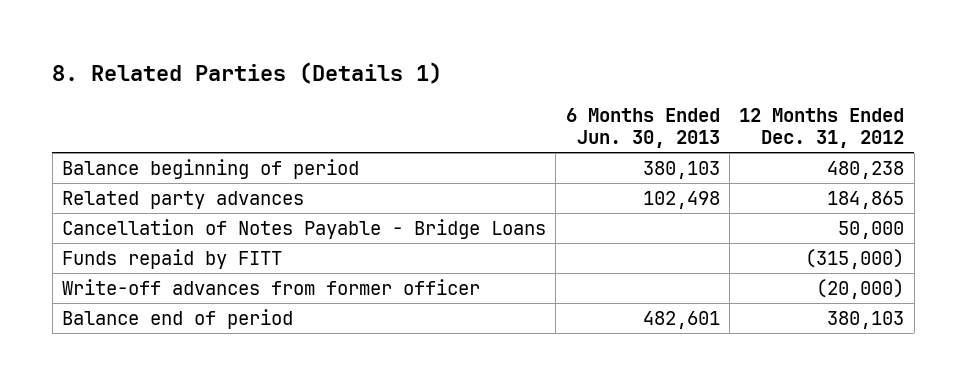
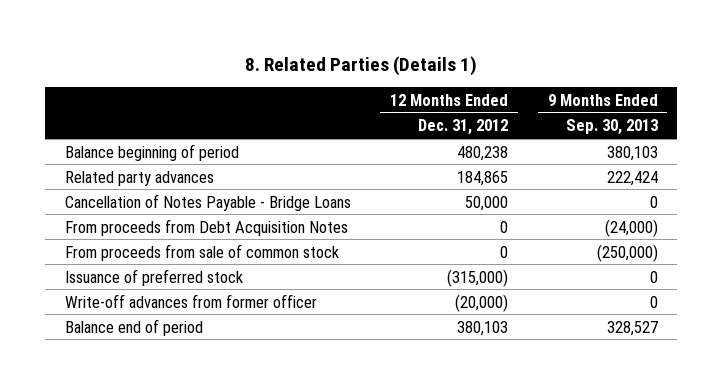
- | 6 Months Ended Jun. 30, 2013 | 12 Months Ended Dec. 31, 2012
+ | 12 Months Ended Dec. 31, 2012 | 9 Months Ended Sep. 30, 2013
- Funds repaid by FITT | | (315,000)
+ From proceeds from Debt Acquisition Notes | 0 | (24,000)
+ From proceeds from sale of common stock | 0 | (250,000)
+ Issuance of preferred stock | (315,000) | 0

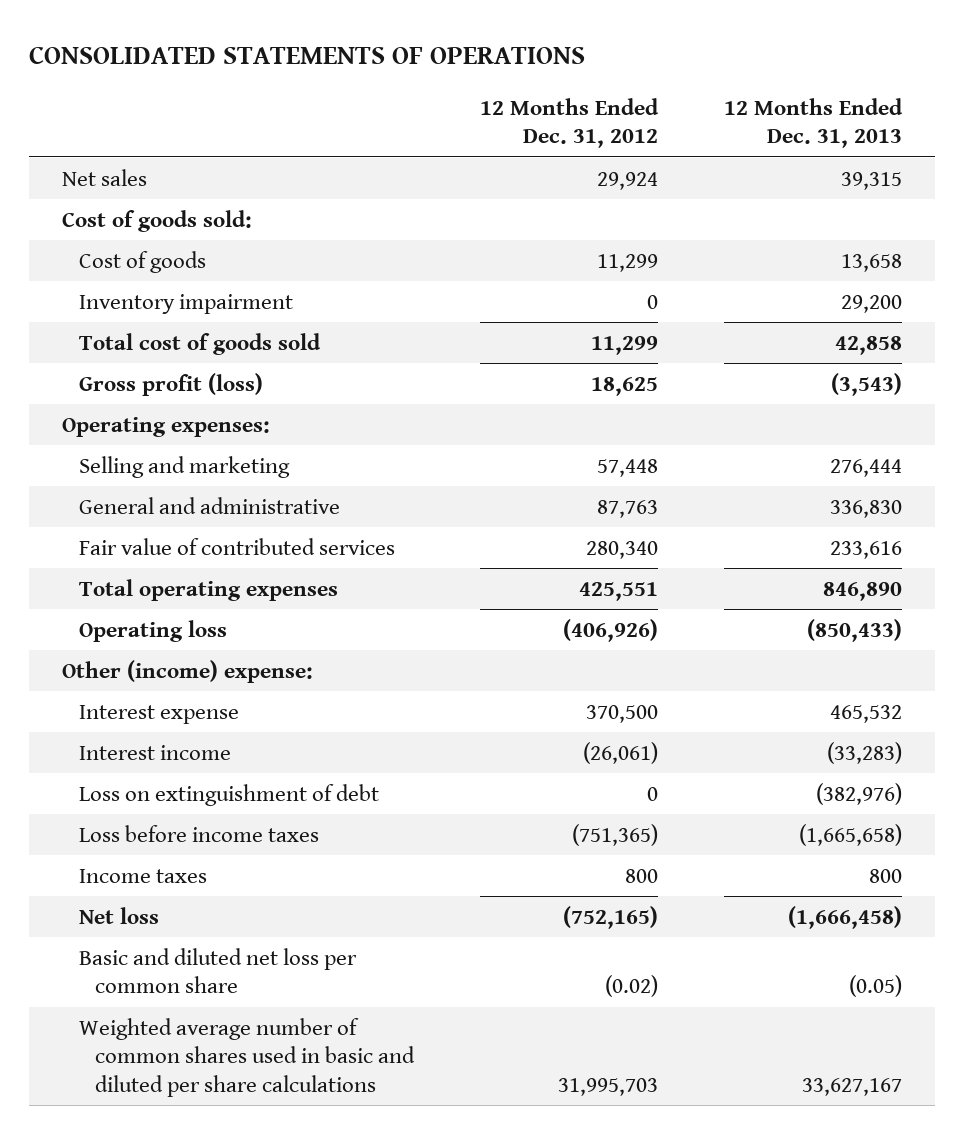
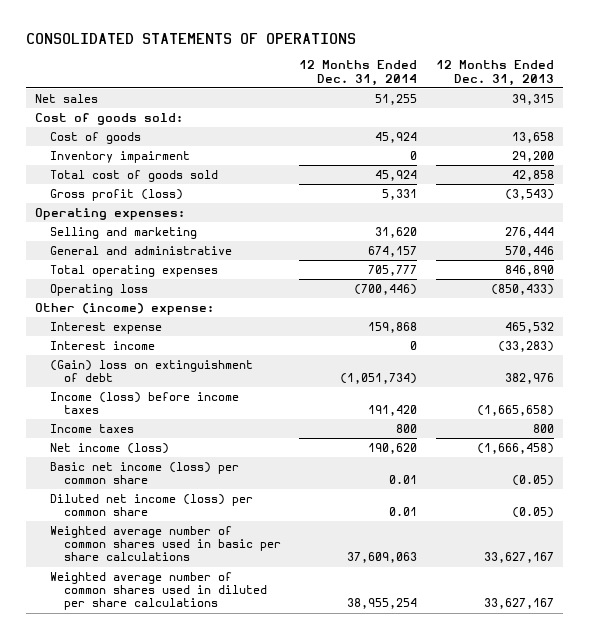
- | 12 Months Ended Dec. 31, 2012 | 12 Months Ended Dec. 31, 2013
+ | 12 Months Ended Dec. 31, 2014 | 12 Months Ended Dec. 31, 2013
- General and administrative | 87,763 | 336,830
- Fair value of contributed services | 280,340 | 233,616
+ General and administrative | 674,157 | 570,446
- Loss on extinguishment of debt | 0 | (382,976)
- Loss before income taxes | (751,365) | (1,665,658)
+ (Gain) loss on extinguishment of debt | (1,051,734) | 382,976
+ Income (loss) before income taxes | 191,420 | (1,665,658)
- Net loss | (752,165) | (1,666,458)
- Basic and diluted net loss per common share | (0.02) | (0.05)
- Weighted average number of common shares used in basic and diluted per share calculations | 31,995,703 | 33,627,167
+ Net income (loss) | 190,620 | (1,666,458)
+ Basic net income (loss) per common share | 0.01 | (0.05)
+ Diluted net income (loss) per common share | 0.01 | (0.05)
+ Weighted average number of common shares used in basic per share calculations | 37,609,063 | 33,627,167
+ Weighted average number of common shares used in diluted per share calculations | 38,955,254 | 33,627,167

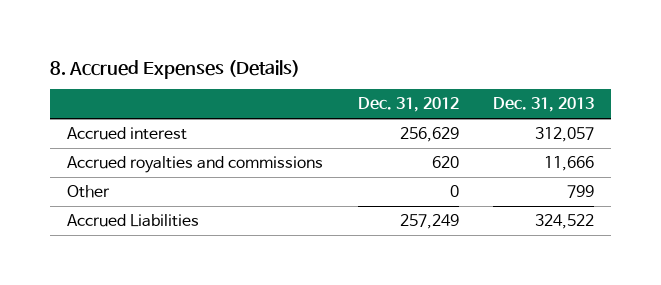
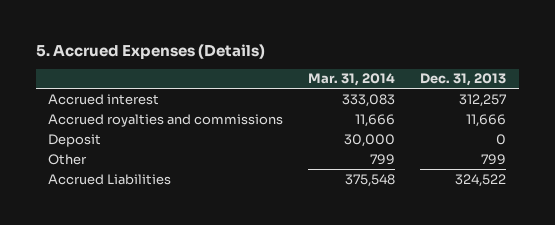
- 8. Accrued Expenses (Details)
+ 5. Accrued Expenses (Details)
- | Dec. 31, 2012 | Dec. 31, 2013
+ | Mar. 31, 2014 | Dec. 31, 2013
- Accrued interest | 256,629 | 312,057
+ Accrued interest | 333,083 | 312,257
+ Deposit | 30,000 | 0

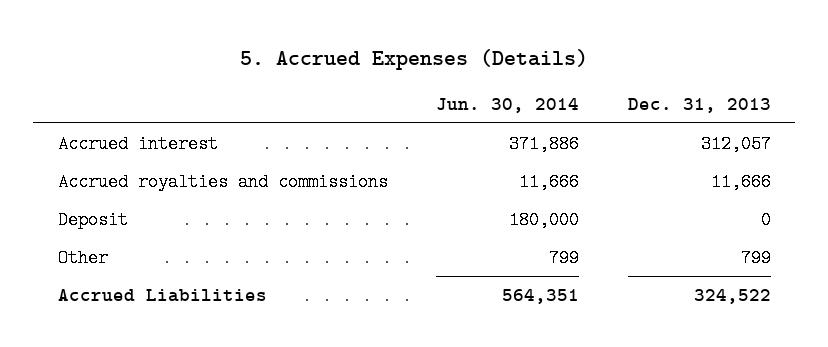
- | Mar. 31, 2014 | Dec. 31, 2013
+ | Jun. 30, 2014 | Dec. 31, 2013
- Accrued interest | 333,083 | 312,257
+ Accrued interest | 371,886 | 312,057

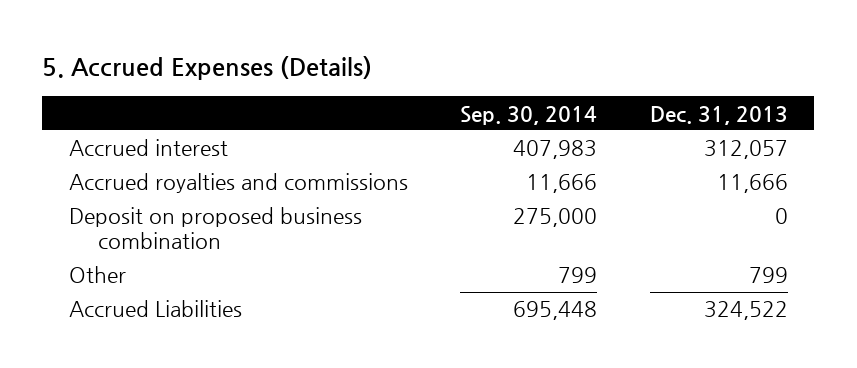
- | Jun. 30, 2014 | Dec. 31, 2013
+ | Sep. 30, 2014 | Dec. 31, 2013
- Deposit | 180,000 | 0
+ Deposit on proposed business combination | 275,000 | 0

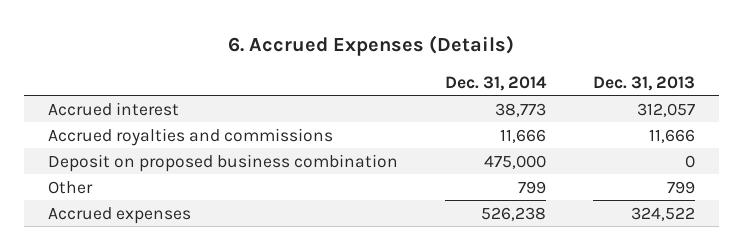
- 5. Accrued Expenses (Details)
+ 6. Accrued Expenses (Details)
- | Sep. 30, 2014 | Dec. 31, 2013
+ | Dec. 31, 2014 | Dec. 31, 2013
- Accrued Liabilities | 695,448 | 324,522
+ Accrued expenses | 526,238 | 324,522

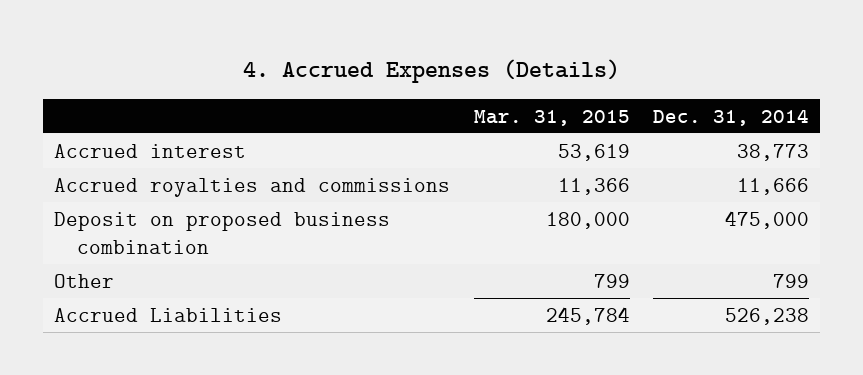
- 6. Accrued Expenses (Details)
+ 4. Accrued Expenses (Details)
- | Dec. 31, 2014 | Dec. 31, 2013
+ | Mar. 31, 2015 | Dec. 31, 2014
- Accrued expenses | 526,238 | 324,522
+ Accrued Liabilities | 245,784 | 526,238

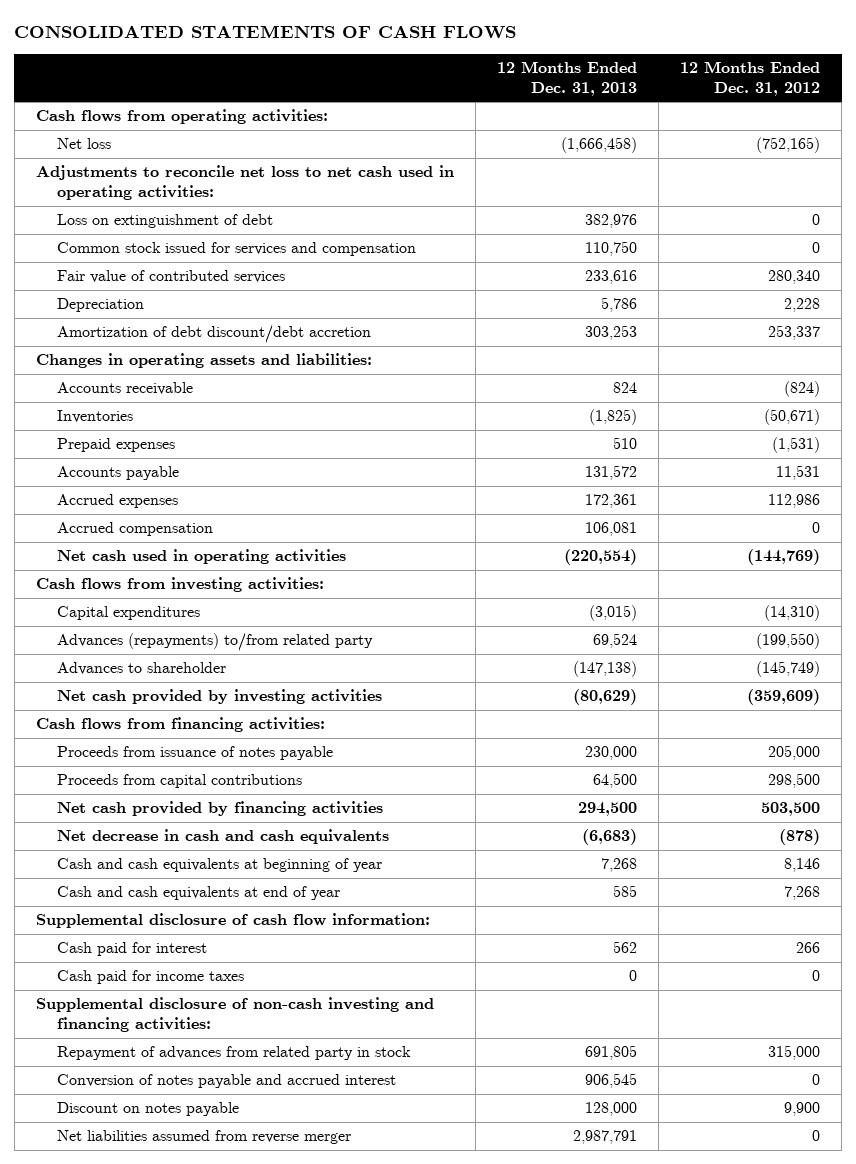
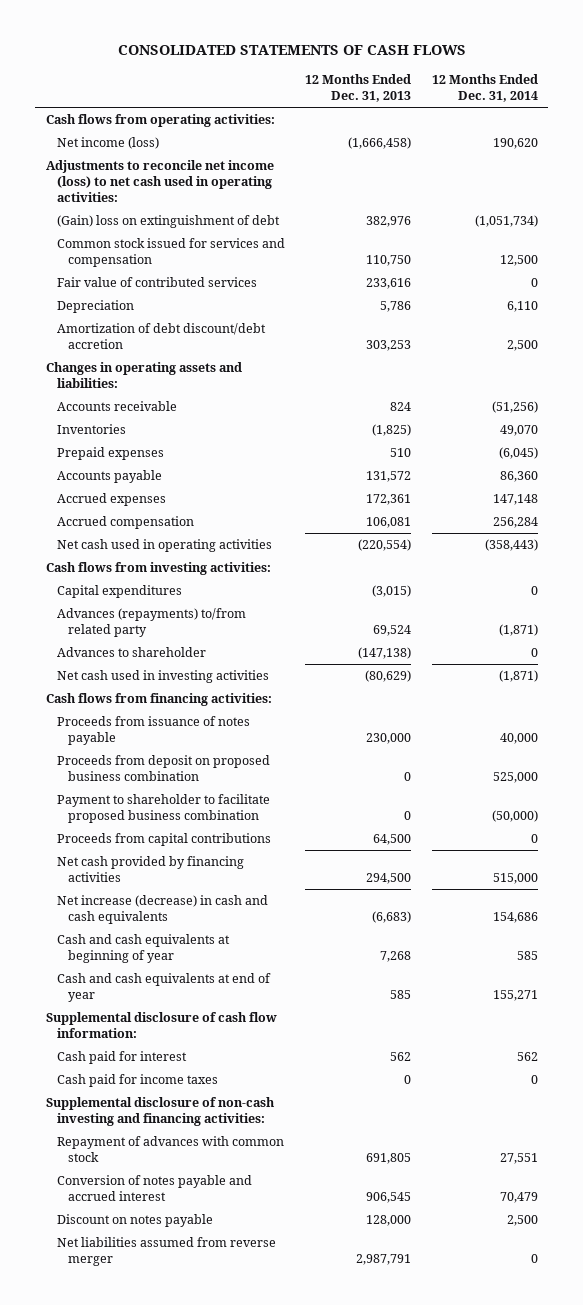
- | 12 Months Ended Dec. 31, 2013 | 12 Months Ended Dec. 31, 2012
+ | 12 Months Ended Dec. 31, 2013 | 12 Months Ended Dec. 31, 2014
- Net loss | (1,666,458) | (752,165)
- Adjustments to reconcile net loss to net cash used in operating activities:
- Loss on extinguishment of debt | 382,976 | 0
+ Net income (loss) | (1,666,458) | 190,620
+ Adjustments to reconcile net income (loss) to net cash used in operating activities:
+ (Gain) loss on extinguishment of debt | 382,976 | (1,051,734)
- Net cash provided by investing activities | (80,629) | (359,609)
+ Net cash used in investing activities | (80,629) | (1,871)
+ Proceeds from deposit on proposed business combination | 0 | 525,000
+ Payment to shareholder to facilitate proposed business combination | 0 | (50,000)
- Net decrease in cash and cash equivalents | (6,683) | (878)
+ Net increase (decrease) in cash and cash equivalents | (6,683) | 154,686
- Repayment of advances from related party in stock | 691,805 | 315,000
+ Repayment of advances with common stock | 691,805 | 27,551

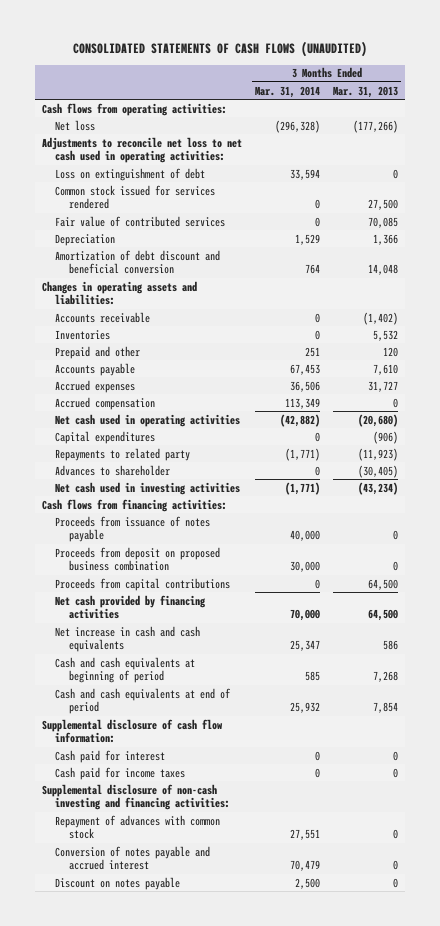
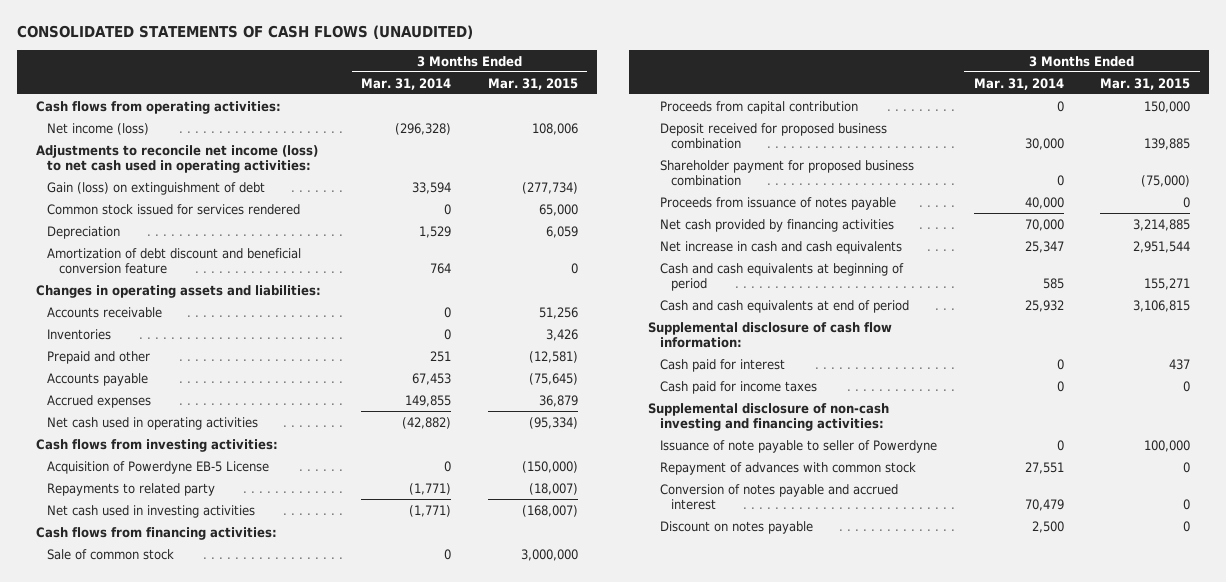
- | 3 Months Ended Mar. 31, 2014 | 3 Months Ended Mar. 31, 2013
+ | 3 Months Ended Mar. 31, 2014 | 3 Months Ended Mar. 31, 2015
- Net loss | (296,328) | (177,266)
- Adjustments to reconcile net loss to net cash used in operating activities:
- Loss on extinguishment of debt | 33,594 | 0
+ Net income (loss) | (296,328) | 108,006
+ Adjustments to reconcile net income (loss) to net cash used in operating activities:
+ Gain (loss) on extinguishment of debt | 33,594 | (277,734)
- Fair value of contributed services | 0 | 70,085
- Amortization of debt discount and beneficial conversion | 764 | 14,048
+ Amortization of debt discount and beneficial conversion feature | 764 | 0
- Accrued expenses | 36,506 | 31,727
- Accrued compensation | 113,349 | 0
+ Accrued expenses | 149,855 | 36,879
- Capital expenditures | 0 | (906)
+ Cash flows from investing activities:
+ Acquisition of Powerdyne EB-5 License | 0 | (150,000)
- Advances to shareholder | 0 | (30,405)
+ Sale of common stock | 0 | 3,000,000
+ Proceeds from capital contribution | 0 | 150,000
+ Deposit received for proposed business combination | 30,000 | 139,885
+ Shareholder payment for proposed business combination | 0 | (75,000)
- Proceeds from deposit on proposed business combination | 30,000 | 0
- Proceeds from capital contributions | 0 | 64,500
+ Issuance of note payable to seller of Powerdyne | 0 | 100,000

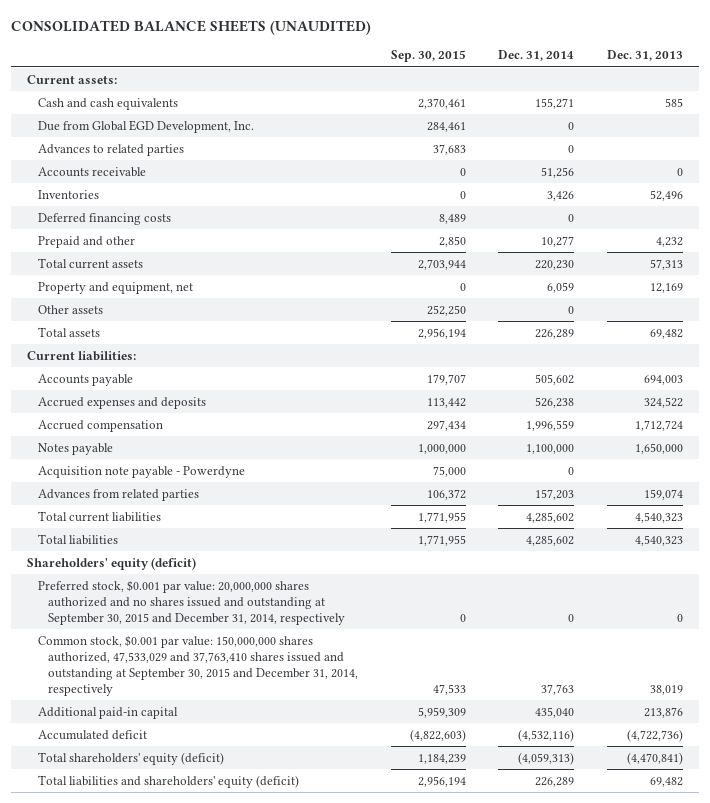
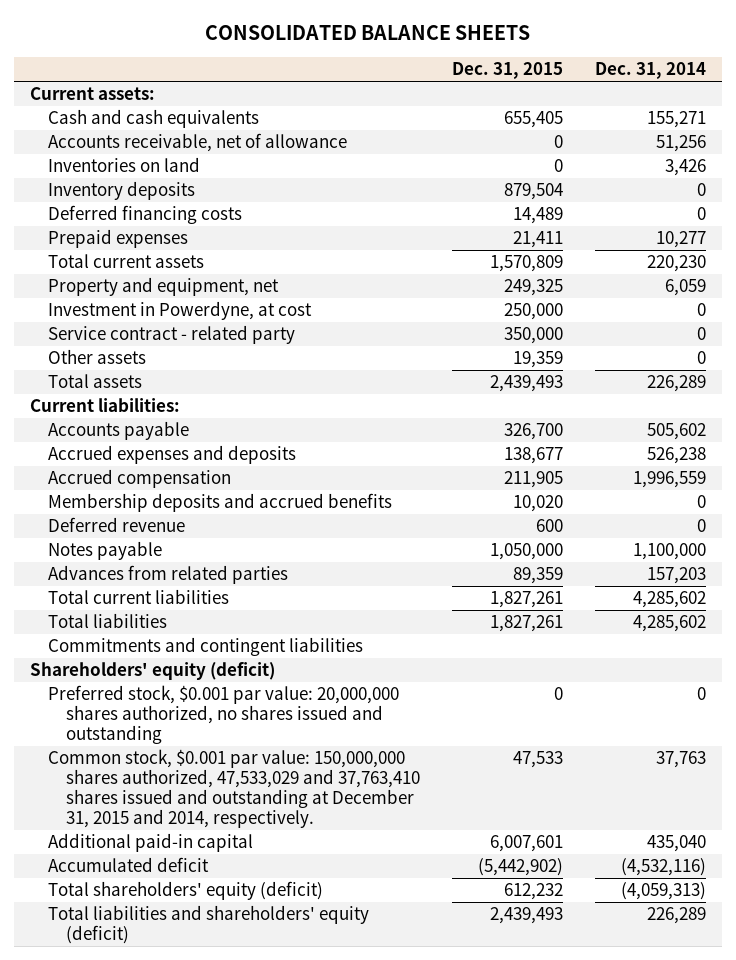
- CONSOLIDATED BALANCE SHEETS (UNAUDITED)
+ CONSOLIDATED BALANCE SHEETS
- | Sep. 30, 2015 | Dec. 31, 2014 | Dec. 31, 2013
+ | Dec. 31, 2015 | Dec. 31, 2014
- Due from Global EGD Development, Inc. | 284,461 | 0 |
- Advances to related parties | 37,683 | 0 |
- Accounts receivable | 0 | 51,256 | 0
- Inventories | 0 | 3,426 | 52,496
+ Accounts receivable, net of allowance | 0 | 51,256
+ Inventories on land | 0 | 3,426
+ Inventory deposits | 879,504 | 0
- Prepaid and other | 2,850 | 10,277 | 4,232
+ Prepaid expenses | 21,411 | 10,277
+ Investment in Powerdyne, at cost | 250,000 | 0
+ Service contract - related party | 350,000 | 0
+ Membership deposits and accrued benefits | 10,020 | 0
+ Deferred revenue | 600 | 0
- Acquisition note payable - Powerdyne | 75,000 | 0 |
+ Commitments and contingent liabilities
- Preferred stock, $0.001 par value: 20,000,000 shares authorized and no shares issued and outstanding at September 30, 2015 and December 31, 2014, respectively | 0 | 0 | 0
- Common stock, $0.001 par value: 150,000,000 shares authorized, 47,533,029 and 37,763,410 shares issued and outstanding at September 30, 2015 and December 31, 2014, respectively | 47,533 | 37,763 | 38,019
+ Preferred stock, $0.001 par value: 20,000,000 shares authorized, no shares issued and outstanding | 0 | 0
+ Common stock, $0.001 par value: 150,000,000 shares authorized, 47,533,029 and 37,763,410 shares issued and outstanding at December 31, 2015 and 2014, respectively. | 47,533 | 37,763

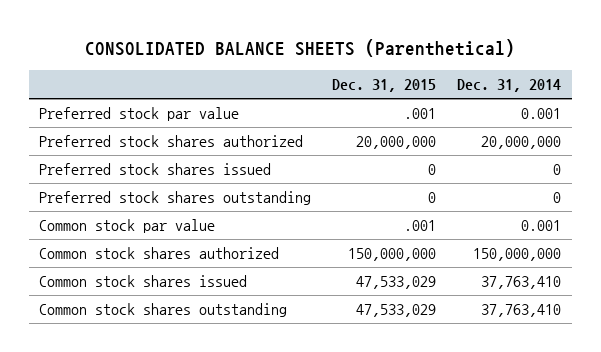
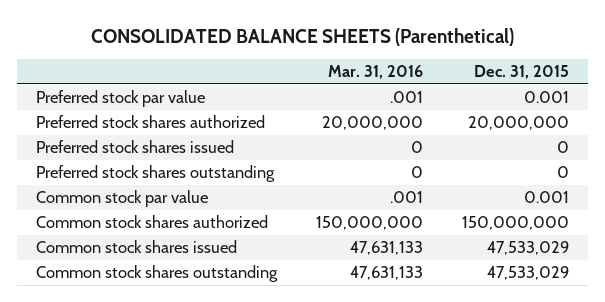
- | Dec. 31, 2015 | Dec. 31, 2014
+ | Mar. 31, 2016 | Dec. 31, 2015
- Preferred stock par value | .001 | 0.001
+ Preferred stock par value | .001 | 0.001
- Common stock par value | .001 | 0.001
+ Common stock par value | .001 | 0.001

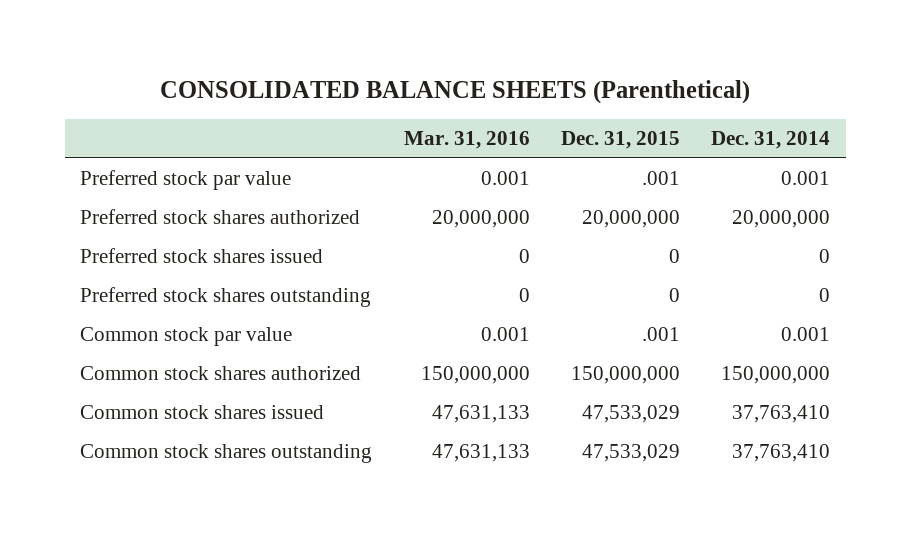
- | Mar. 31, 2016 | Dec. 31, 2015
+ | Mar. 31, 2016 | Dec. 31, 2015 | Dec. 31, 2014
- Preferred stock par value | .001 | 0.001
+ Preferred stock par value | 0.001 | .001 | 0.001
- Common stock par value | .001 | 0.001
+ Common stock par value | 0.001 | .001 | 0.001

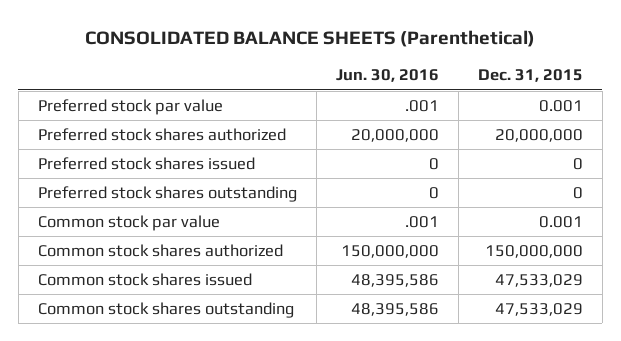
- | Mar. 31, 2016 | Dec. 31, 2015 | Dec. 31, 2014
+ | Jun. 30, 2016 | Dec. 31, 2015
- Preferred stock par value | 0.001 | .001 | 0.001
+ Preferred stock par value | .001 | 0.001
- Common stock par value | 0.001 | .001 | 0.001
+ Common stock par value | .001 | 0.001

